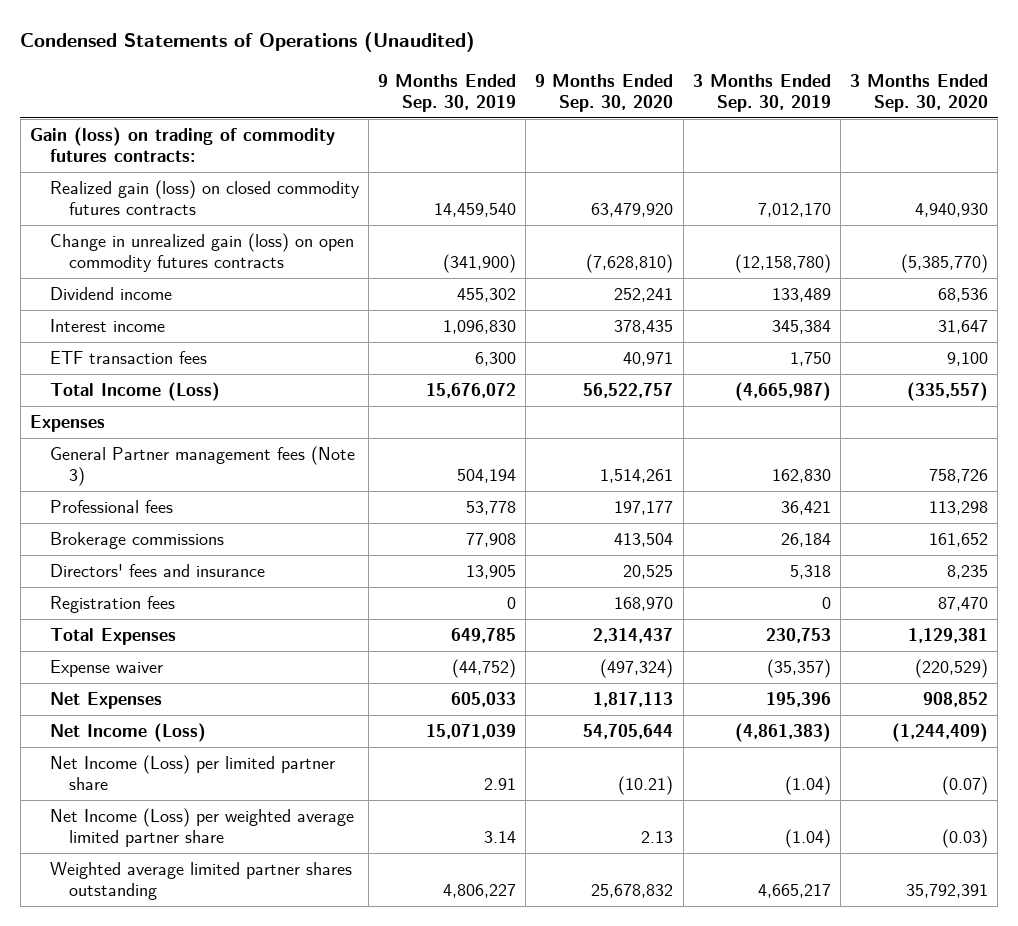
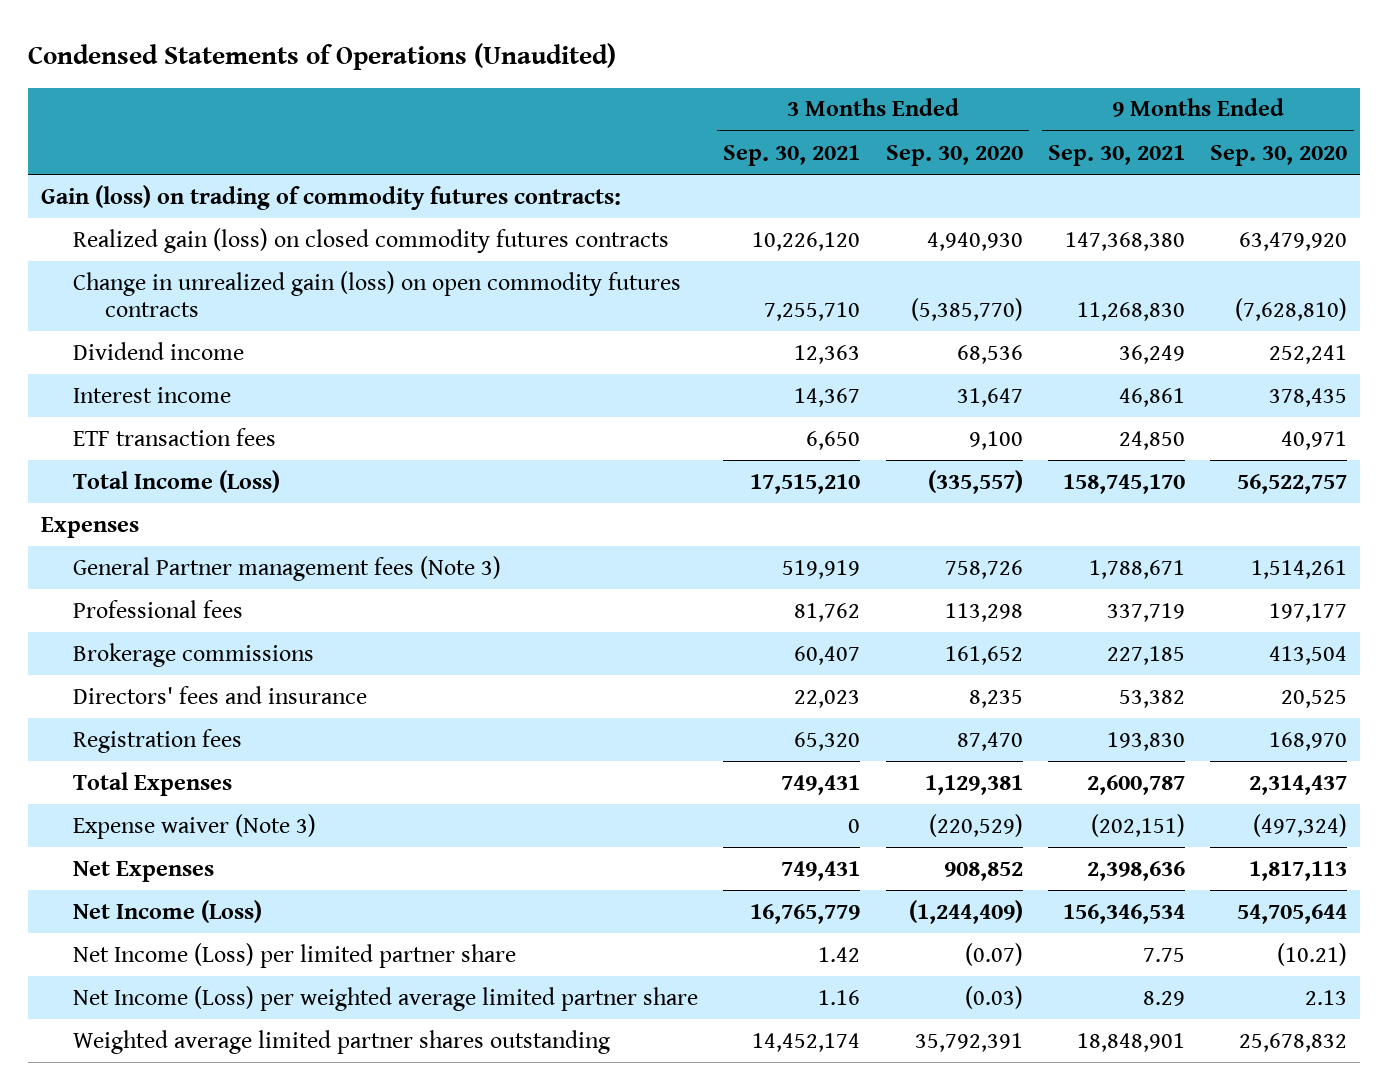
- | 9 Months Ended Sep. 30, 2019 | 9 Months Ended Sep. 30, 2020 | 3 Months Ended Sep. 30, 2019 | 3 Months Ended Sep. 30, 2020
+ | 3 Months Ended Sep. 30, 2021 | 3 Months Ended Sep. 30, 2020 | 9 Months Ended Sep. 30, 2021 | 9 Months Ended Sep. 30, 2020
- Expense waiver | (44,752) | (497,324) | (35,357) | (220,529)
+ Expense waiver (Note 3) | 0 | (220,529) | (202,151) | (497,324)

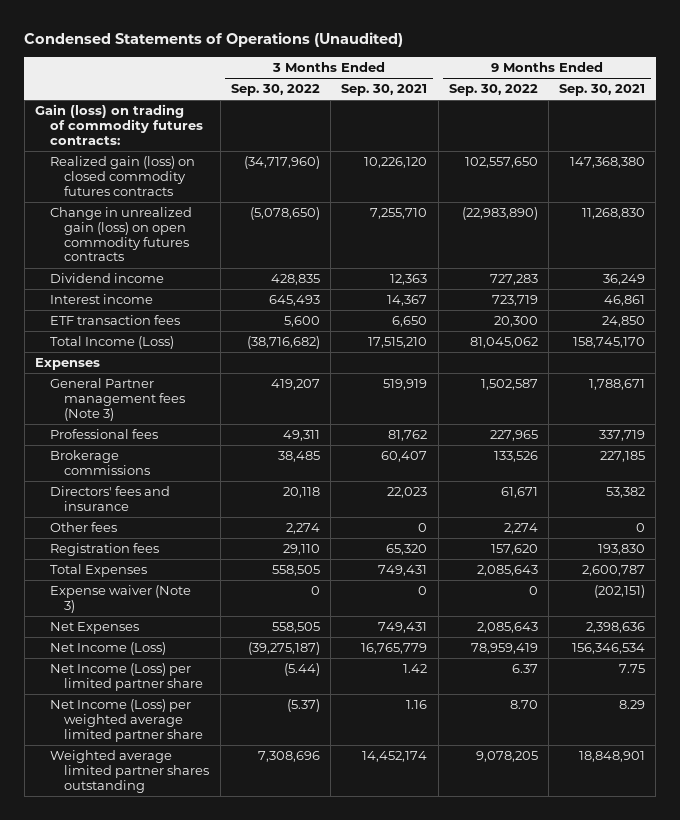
- | 3 Months Ended Sep. 30, 2021 | 3 Months Ended Sep. 30, 2020 | 9 Months Ended Sep. 30, 2021 | 9 Months Ended Sep. 30, 2020
+ | 3 Months Ended Sep. 30, 2022 | 3 Months Ended Sep. 30, 2021 | 9 Months Ended Sep. 30, 2022 | 9 Months Ended Sep. 30, 2021
+ Other fees | 2,274 | 0 | 2,274 | 0

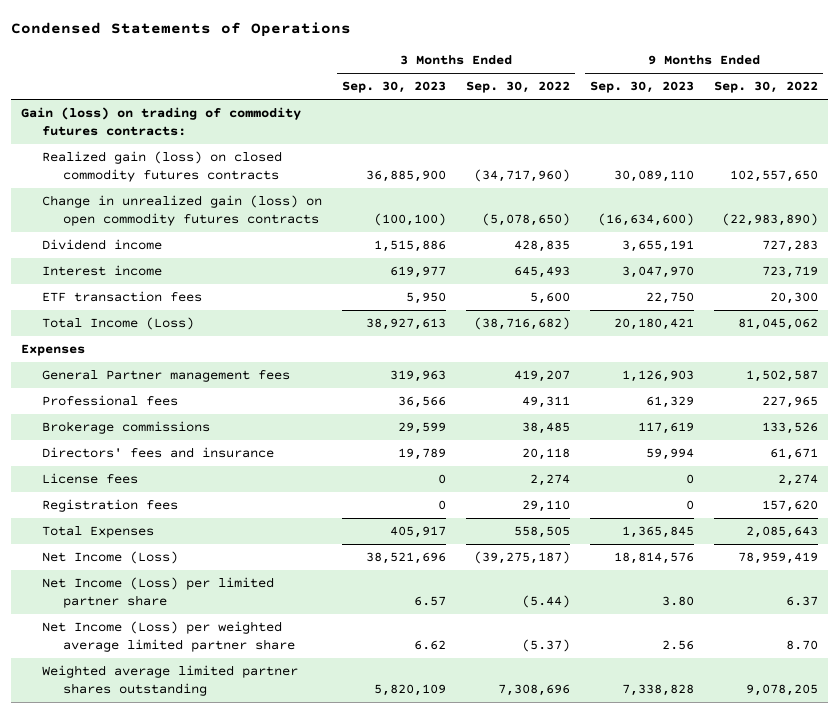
- Condensed Statements of Operations (Unaudited)
+ Condensed Statements of Operations
- | 3 Months Ended Sep. 30, 2022 | 3 Months Ended Sep. 30, 2021 | 9 Months Ended Sep. 30, 2022 | 9 Months Ended Sep. 30, 2021
+ | 3 Months Ended Sep. 30, 2023 | 3 Months Ended Sep. 30, 2022 | 9 Months Ended Sep. 30, 2023 | 9 Months Ended Sep. 30, 2022
- General Partner management fees (Note 3) | 419,207 | 519,919 | 1,502,587 | 1,788,671
+ General Partner management fees | 319,963 | 419,207 | 1,126,903 | 1,502,587
- Other fees | 2,274 | 0 | 2,274 | 0
+ License fees | 0 | 2,274 | 0 | 2,274
- Expense waiver (Note 3) | 0 | 0 | 0 | (202,151)
- Net Expenses | 558,505 | 749,431 | 2,085,643 | 2,398,636

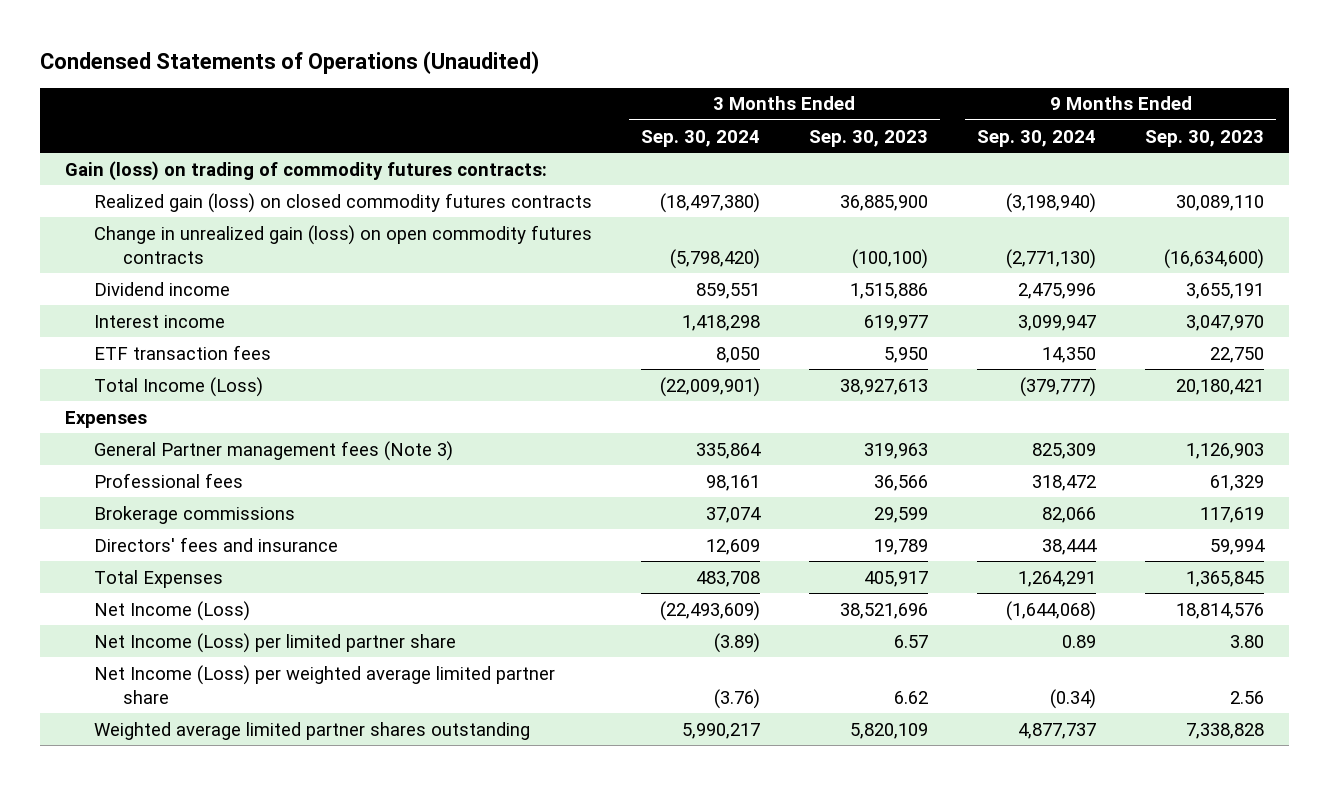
- Condensed Statements of Operations
+ Condensed Statements of Operations (Unaudited)
- | 3 Months Ended Sep. 30, 2023 | 3 Months Ended Sep. 30, 2022 | 9 Months Ended Sep. 30, 2023 | 9 Months Ended Sep. 30, 2022
+ | 3 Months Ended Sep. 30, 2024 | 3 Months Ended Sep. 30, 2023 | 9 Months Ended Sep. 30, 2024 | 9 Months Ended Sep. 30, 2023
- General Partner management fees | 319,963 | 419,207 | 1,126,903 | 1,502,587
+ General Partner management fees (Note 3) | 335,864 | 319,963 | 825,309 | 1,126,903
- License fees | 0 | 2,274 | 0 | 2,274
- Registration fees | 0 | 29,110 | 0 | 157,620

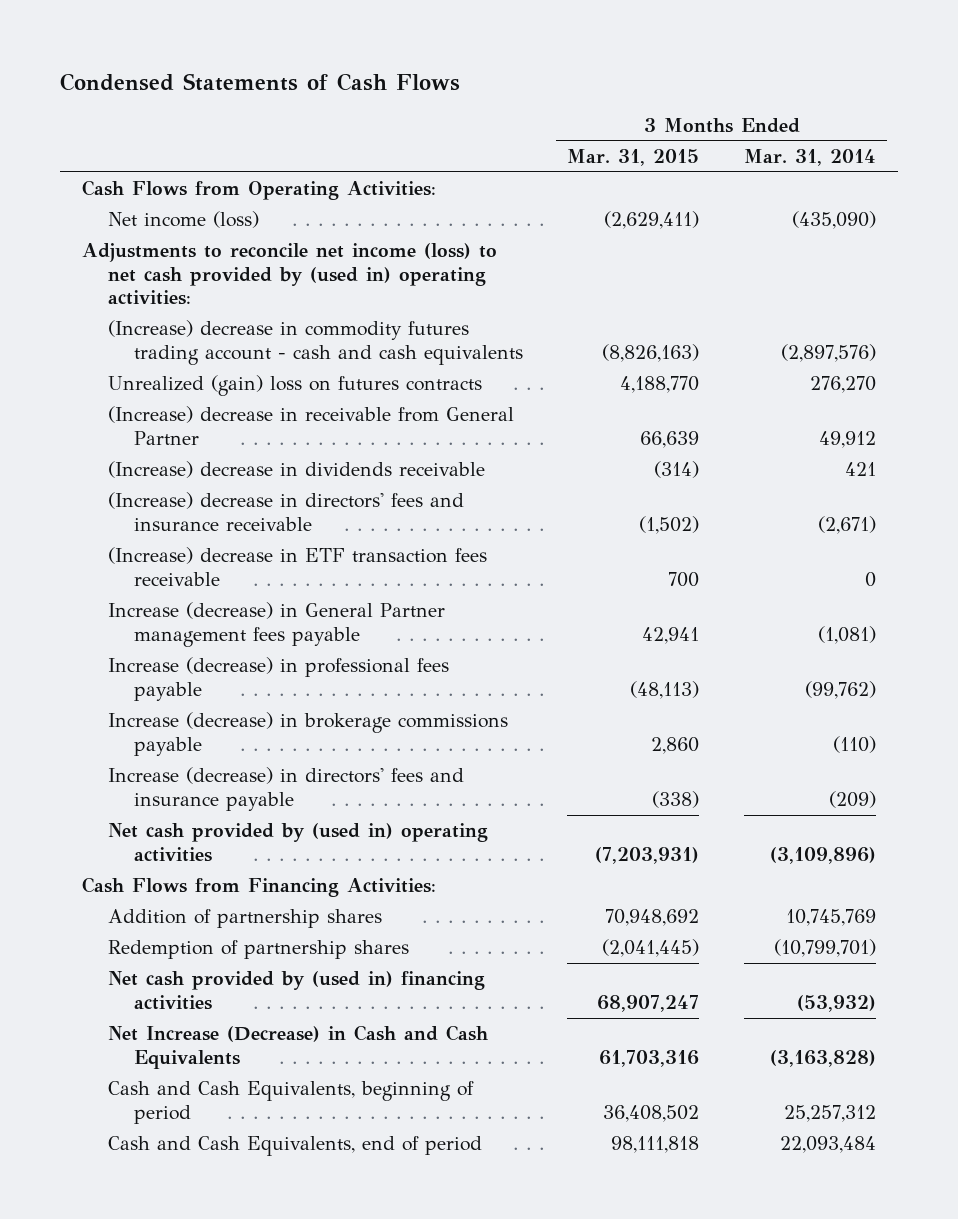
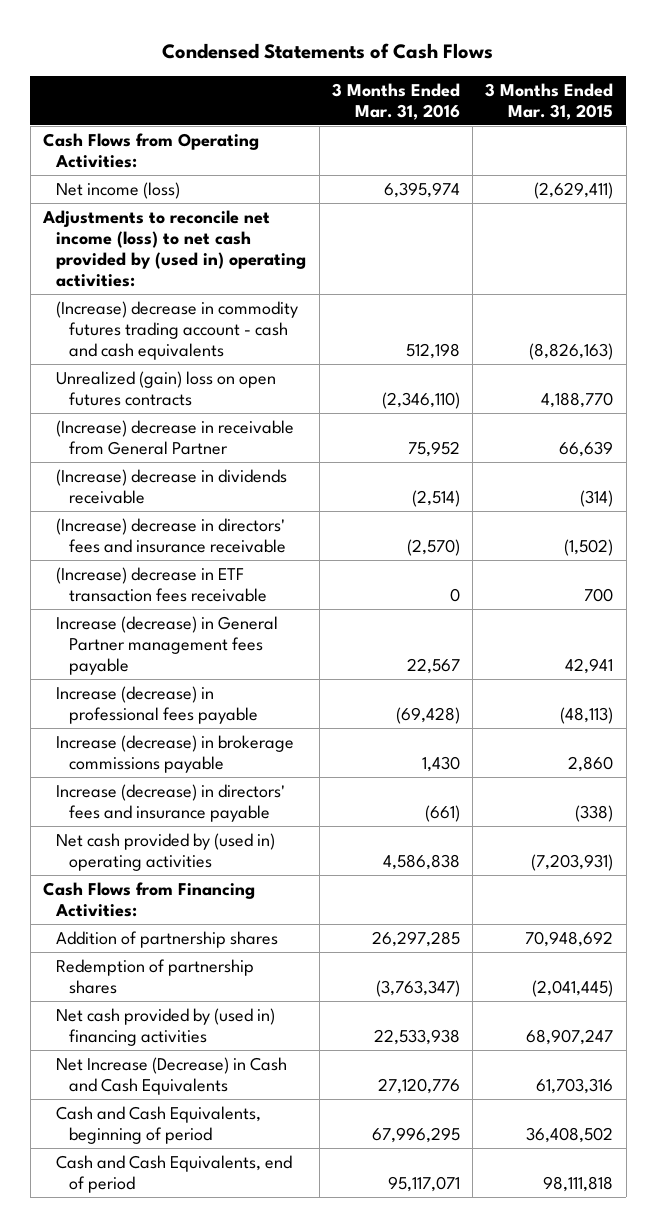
- | 3 Months Ended Mar. 31, 2015 | 3 Months Ended Mar. 31, 2014
+ | 3 Months Ended Mar. 31, 2016 | 3 Months Ended Mar. 31, 2015
- Unrealized (gain) loss on futures contracts | 4,188,770 | 276,270
+ Unrealized (gain) loss on open futures contracts | (2,346,110) | 4,188,770

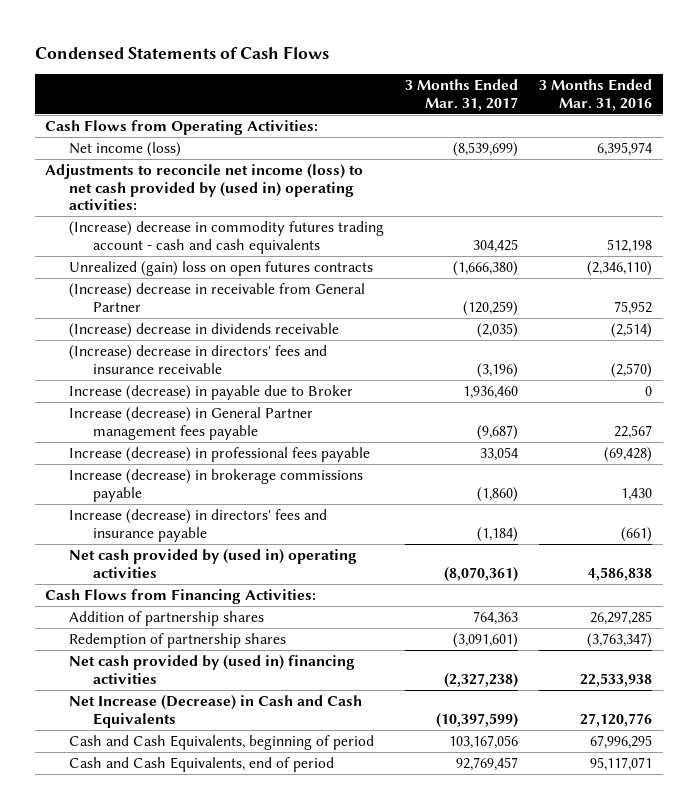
- | 3 Months Ended Mar. 31, 2016 | 3 Months Ended Mar. 31, 2015
+ | 3 Months Ended Mar. 31, 2017 | 3 Months Ended Mar. 31, 2016
- (Increase) decrease in ETF transaction fees receivable | 0 | 700
+ Increase (decrease) in payable due to Broker | 1,936,460 | 0

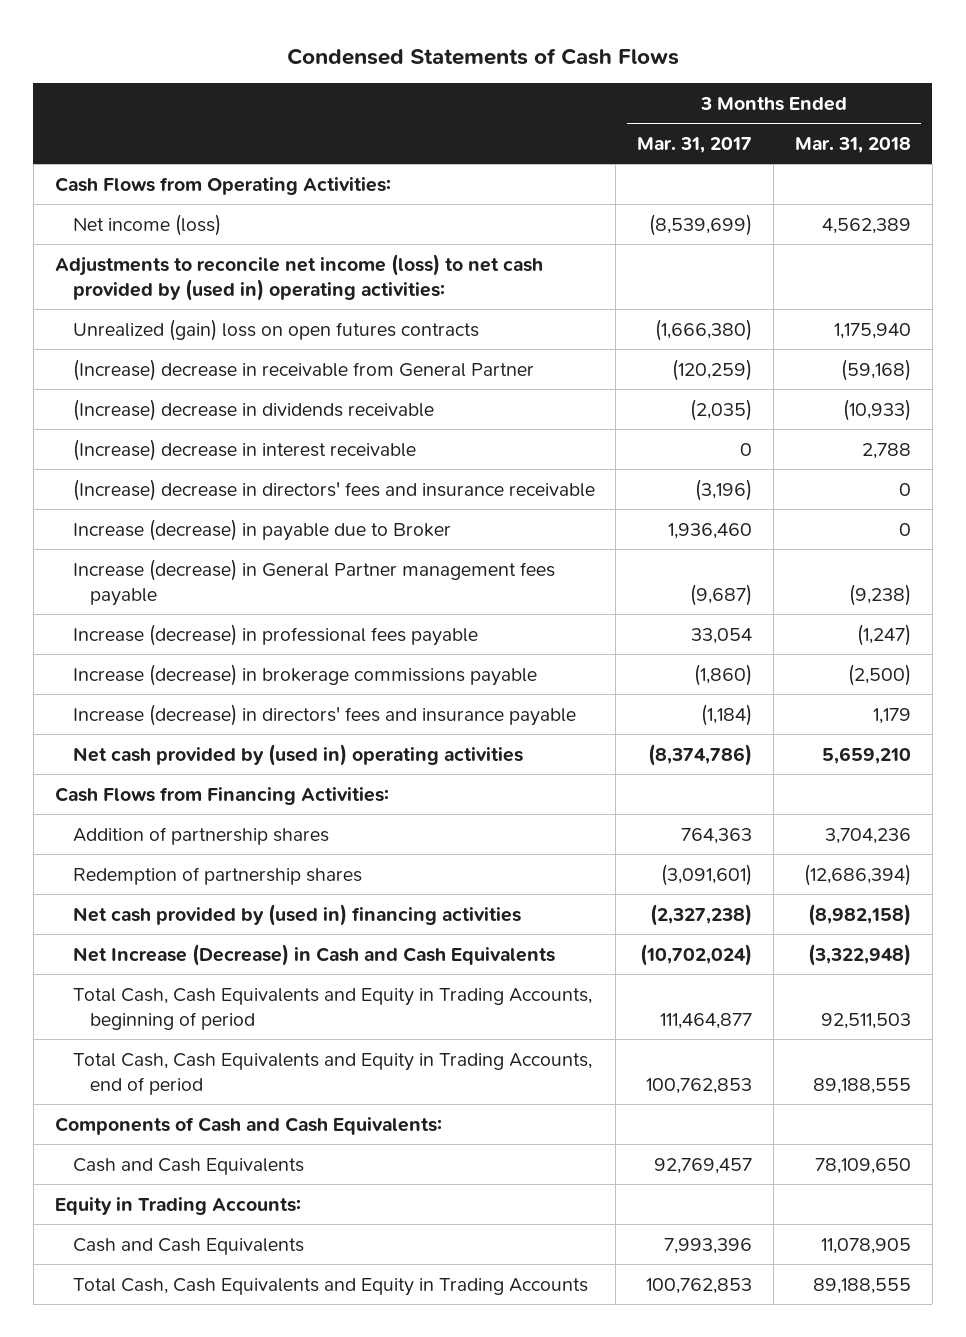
- | 3 Months Ended Mar. 31, 2017 | 3 Months Ended Mar. 31, 2016
+ | 3 Months Ended Mar. 31, 2017 | 3 Months Ended Mar. 31, 2018
- (Increase) decrease in commodity futures trading account - cash and cash equivalents | 304,425 | 512,198
+ (Increase) decrease in interest receivable | 0 | 2,788
- Net cash provided by (used in) operating activities | (8,070,361) | 4,586,838
+ Net cash provided by (used in) operating activities | (8,374,786) | 5,659,210
- Net Increase (Decrease) in Cash and Cash Equivalents | (10,397,599) | 27,120,776
- Cash and Cash Equivalents, beginning of period | 103,167,056 | 67,996,295
- Cash and Cash Equivalents, end of period | 92,769,457 | 95,117,071
+ Net Increase (Decrease) in Cash and Cash Equivalents | (10,702,024) | (3,322,948)
+ Total Cash, Cash Equivalents and Equity in Trading Accounts, beginning of period | 111,464,877 | 92,511,503
+ Total Cash, Cash Equivalents and Equity in Trading Accounts, end of period | 100,762,853 | 89,188,555
+ Components of Cash and Cash Equivalents:
+ Cash and Cash Equivalents | 92,769,457 | 78,109,650
+ Equity in Trading Accounts:
+ Cash and Cash Equivalents | 7,993,396 | 11,078,905
+ Total Cash, Cash Equivalents and Equity in Trading Accounts | 100,762,853 | 89,188,555

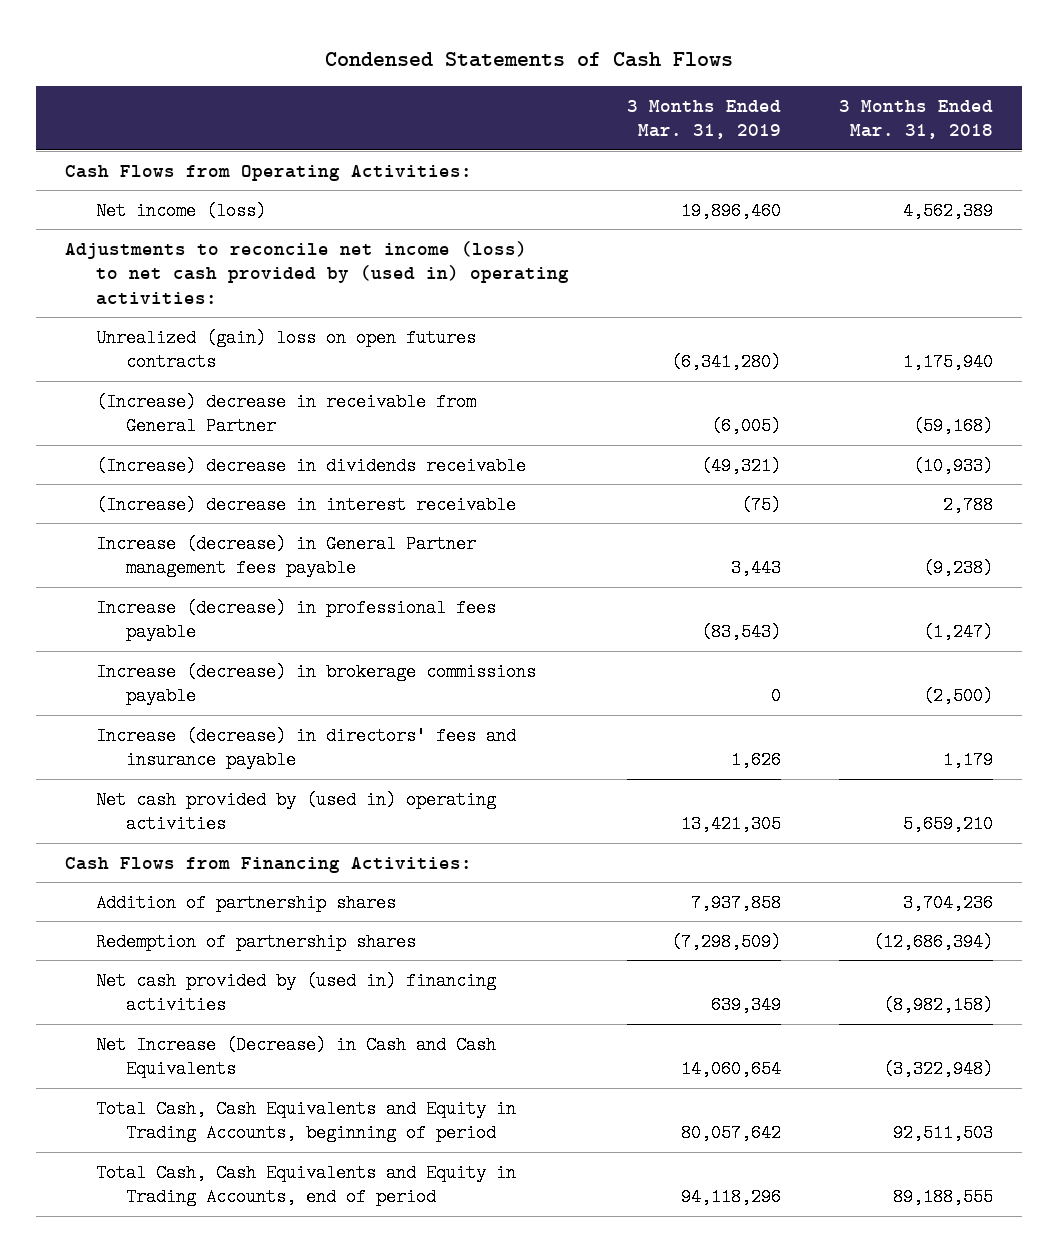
- | 3 Months Ended Mar. 31, 2017 | 3 Months Ended Mar. 31, 2018
+ | 3 Months Ended Mar. 31, 2019 | 3 Months Ended Mar. 31, 2018
- (Increase) decrease in directors' fees and insurance receivable | (3,196) | 0
- Increase (decrease) in payable due to Broker | 1,936,460 | 0
- Components of Cash and Cash Equivalents:
- Cash and Cash Equivalents | 92,769,457 | 78,109,650
- Equity in Trading Accounts:
- Cash and Cash Equivalents | 7,993,396 | 11,078,905
- Total Cash, Cash Equivalents and Equity in Trading Accounts | 100,762,853 | 89,188,555

